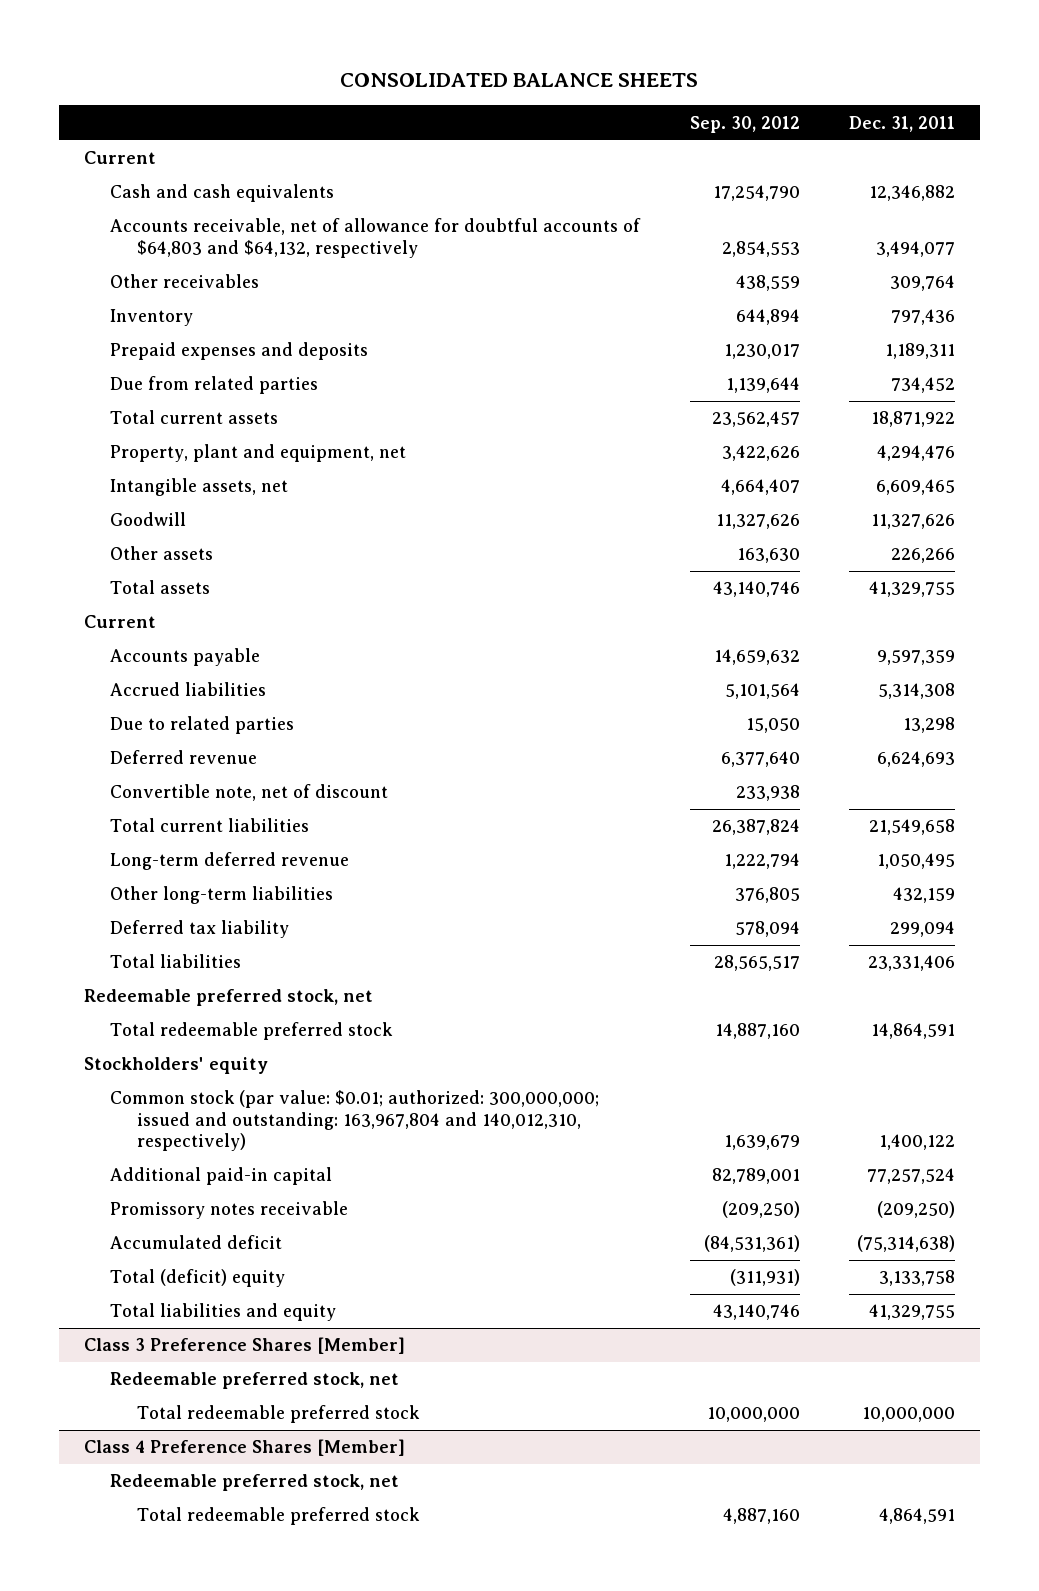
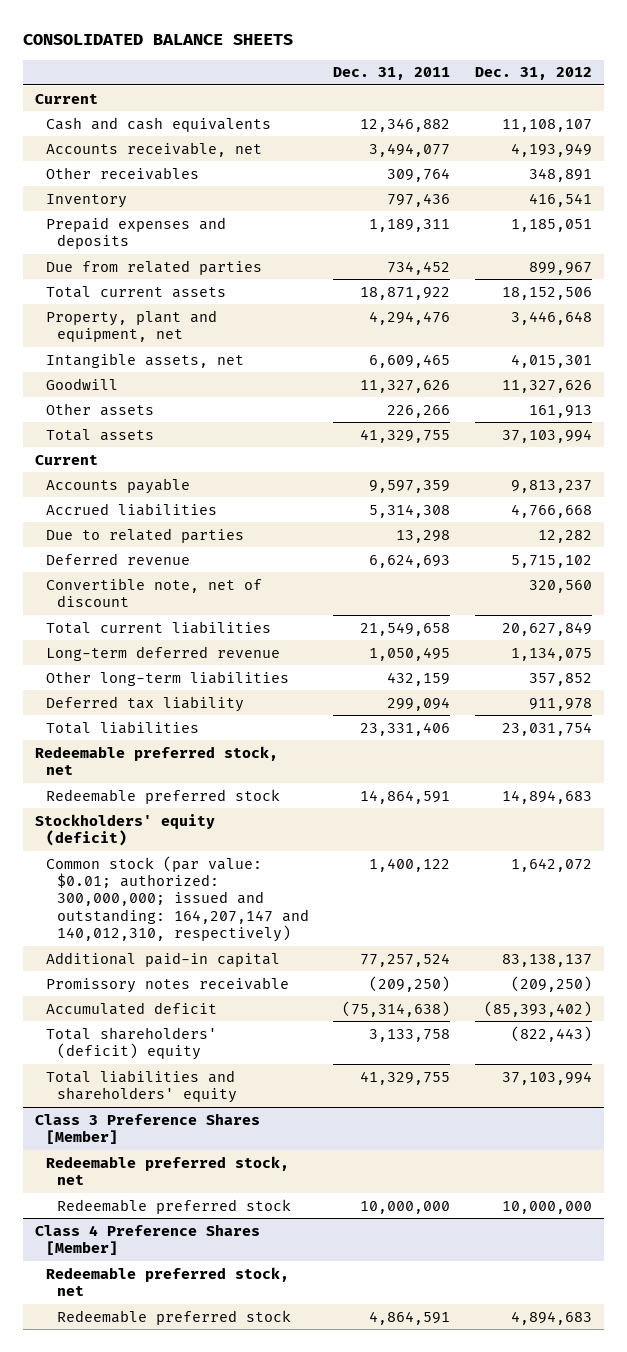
- | Sep. 30, 2012 | Dec. 31, 2011
+ | Dec. 31, 2011 | Dec. 31, 2012
- Accounts receivable, net of allowance for doubtful accounts of $64,803 and $64,132, respectively | 2,854,553 | 3,494,077
+ Accounts receivable, net | 3,494,077 | 4,193,949
- Total redeemable preferred stock | 14,887,160 | 14,864,591
- Stockholders' equity
- Common stock (par value: $0.01; authorized: 300,000,000; issued and outstanding: 163,967,804 and 140,012,310, respectively) | 1,639,679 | 1,400,122
+ Redeemable preferred stock | 14,864,591 | 14,894,683
+ Stockholders' equity (deficit)
+ Common stock (par value: $0.01; authorized: 300,000,000; issued and outstanding: 164,207,147 and 140,012,310, respectively) | 1,400,122 | 1,642,072
- Total (deficit) equity | (311,931) | 3,133,758
- Total liabilities and equity | 43,140,746 | 41,329,755
+ Total shareholders' (deficit) equity | 3,133,758 | (822,443)
+ Total liabilities and shareholders' equity | 41,329,755 | 37,103,994
@ Class 3 Preference Shares [Member]
- Total redeemable preferred stock | 10,000,000 | 10,000,000
+ Redeemable preferred stock | 10,000,000 | 10,000,000
@ Class 4 Preference Shares [Member]
- Total redeemable preferred stock | 4,887,160 | 4,864,591
+ Redeemable preferred stock | 4,864,591 | 4,894,683

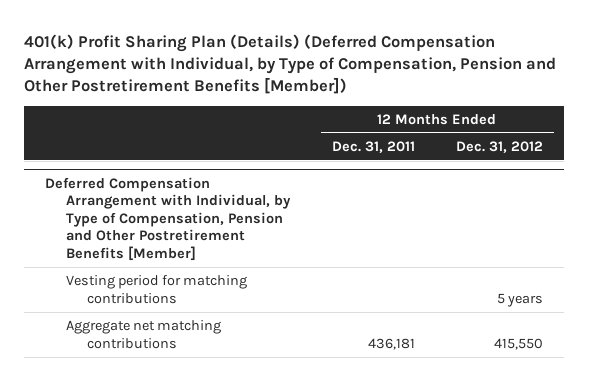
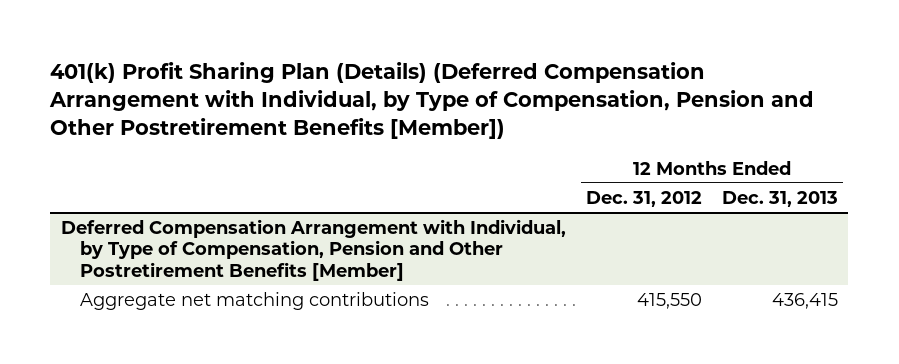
- | 12 Months Ended Dec. 31, 2011 | 12 Months Ended Dec. 31, 2012
+ | 12 Months Ended Dec. 31, 2012 | 12 Months Ended Dec. 31, 2013
@ Deferred Compensation Arrangement with Individual, by Type of Compensation, Pension and Other Postretirement Benefits [Member]
- Vesting period for matching contributions | | 5 years

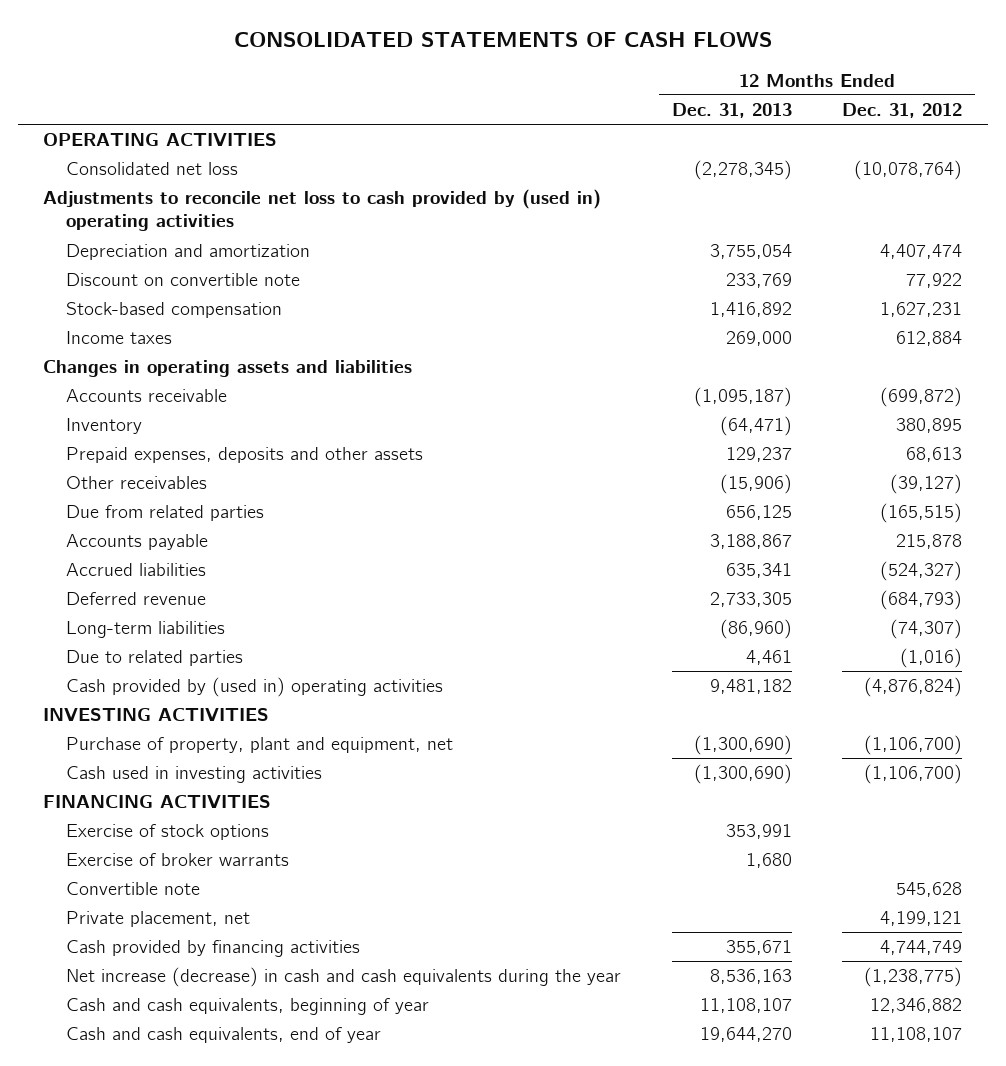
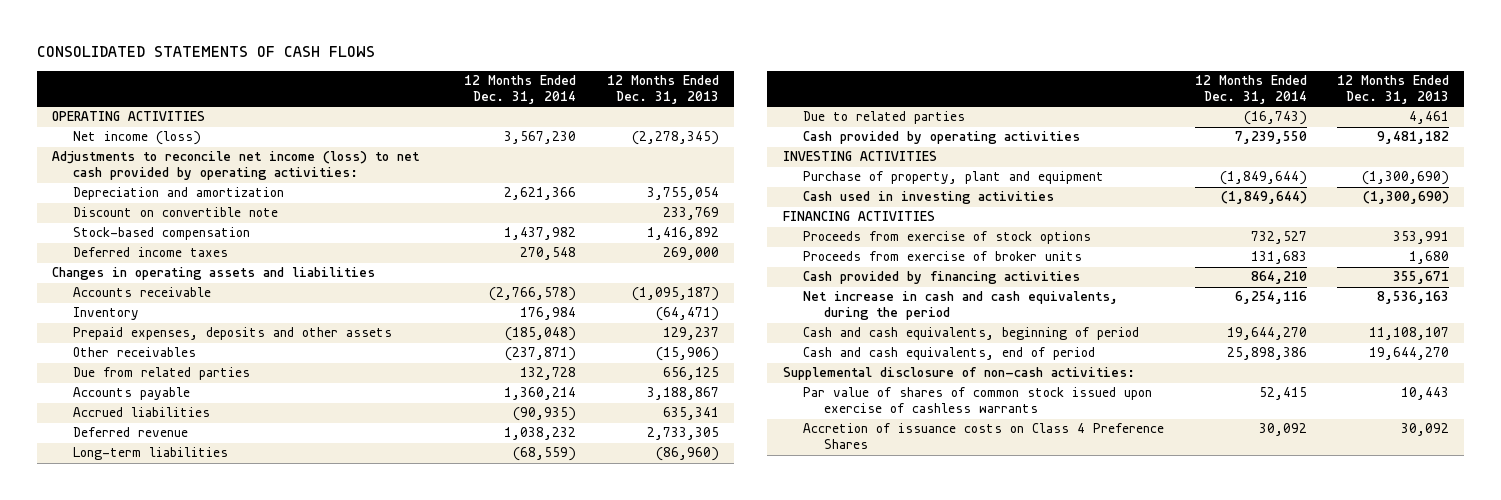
- | 12 Months Ended Dec. 31, 2013 | 12 Months Ended Dec. 31, 2012
+ | 12 Months Ended Dec. 31, 2014 | 12 Months Ended Dec. 31, 2013
- Consolidated net loss | (2,278,345) | (10,078,764)
- Adjustments to reconcile net loss to cash provided by (used in) operating activities
+ Net income (loss) | 3,567,230 | (2,278,345)
+ Adjustments to reconcile net income (loss) to net cash provided by operating activities:
- Income taxes | 269,000 | 612,884
+ Deferred income taxes | 270,548 | 269,000
- Cash provided by (used in) operating activities | 9,481,182 | (4,876,824)
+ Cash provided by operating activities | 7,239,550 | 9,481,182
- Purchase of property, plant and equipment, net | (1,300,690) | (1,106,700)
+ Purchase of property, plant and equipment | (1,849,644) | (1,300,690)
- Exercise of stock options | 353,991 |
- Exercise of broker warrants | 1,680 |
- Convertible note | | 545,628
- Private placement, net | | 4,199,121
+ Proceeds from exercise of stock options | 732,527 | 353,991
+ Proceeds from exercise of broker units | 131,683 | 1,680
- Net increase (decrease) in cash and cash equivalents during the year | 8,536,163 | (1,238,775)
- Cash and cash equivalents, beginning of year | 11,108,107 | 12,346,882
- Cash and cash equivalents, end of year | 19,644,270 | 11,108,107
+ Net increase in cash and cash equivalents, during the period | 6,254,116 | 8,536,163
+ Cash and cash equivalents, beginning of period | 19,644,270 | 11,108,107
+ Cash and cash equivalents, end of period | 25,898,386 | 19,644,270
+ Supplemental disclosure of non-cash activities:
+ Par value of shares of common stock issued upon exercise of cashless warrants | 52,415 | 10,443
+ Accretion of issuance costs on Class 4 Preference Shares | 30,092 | 30,092

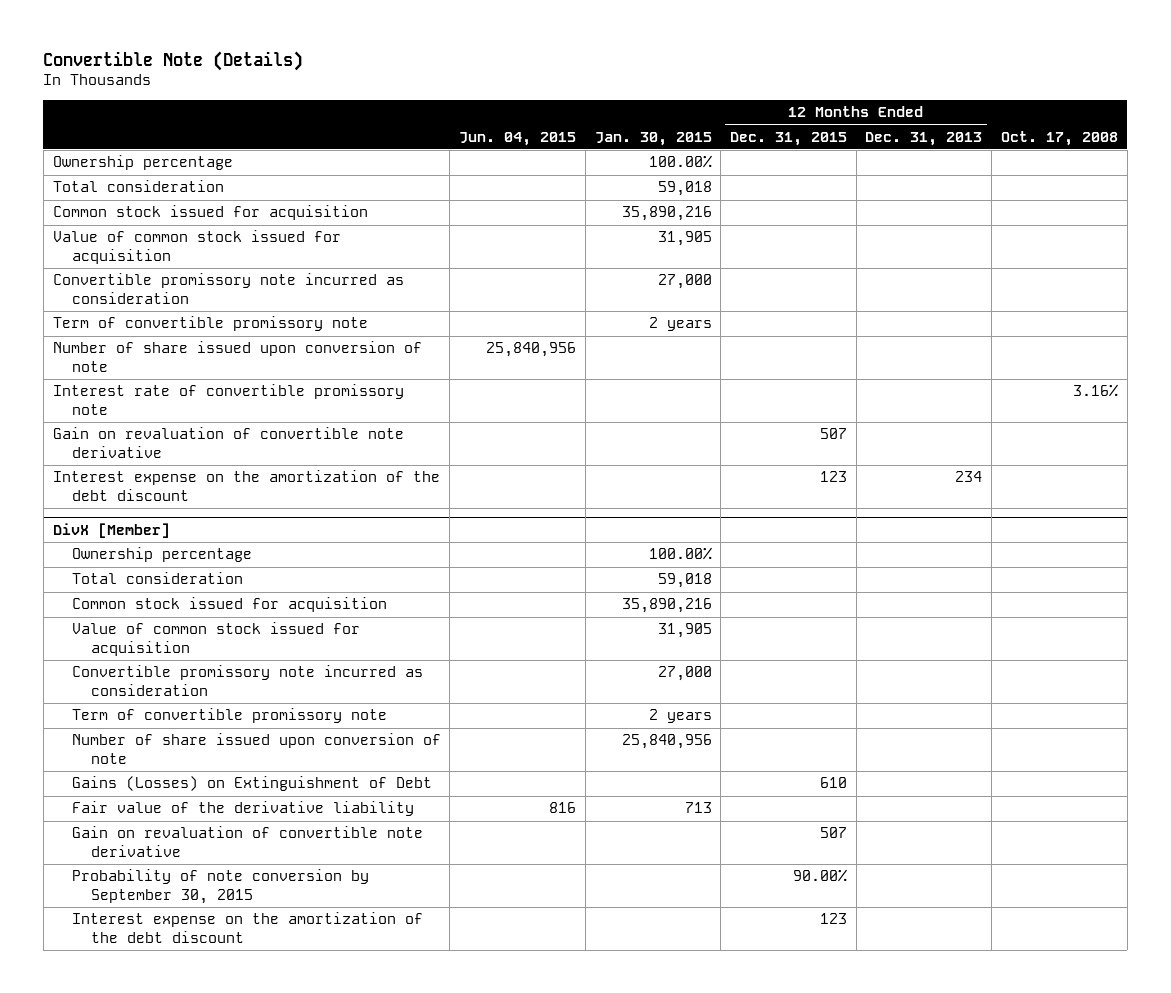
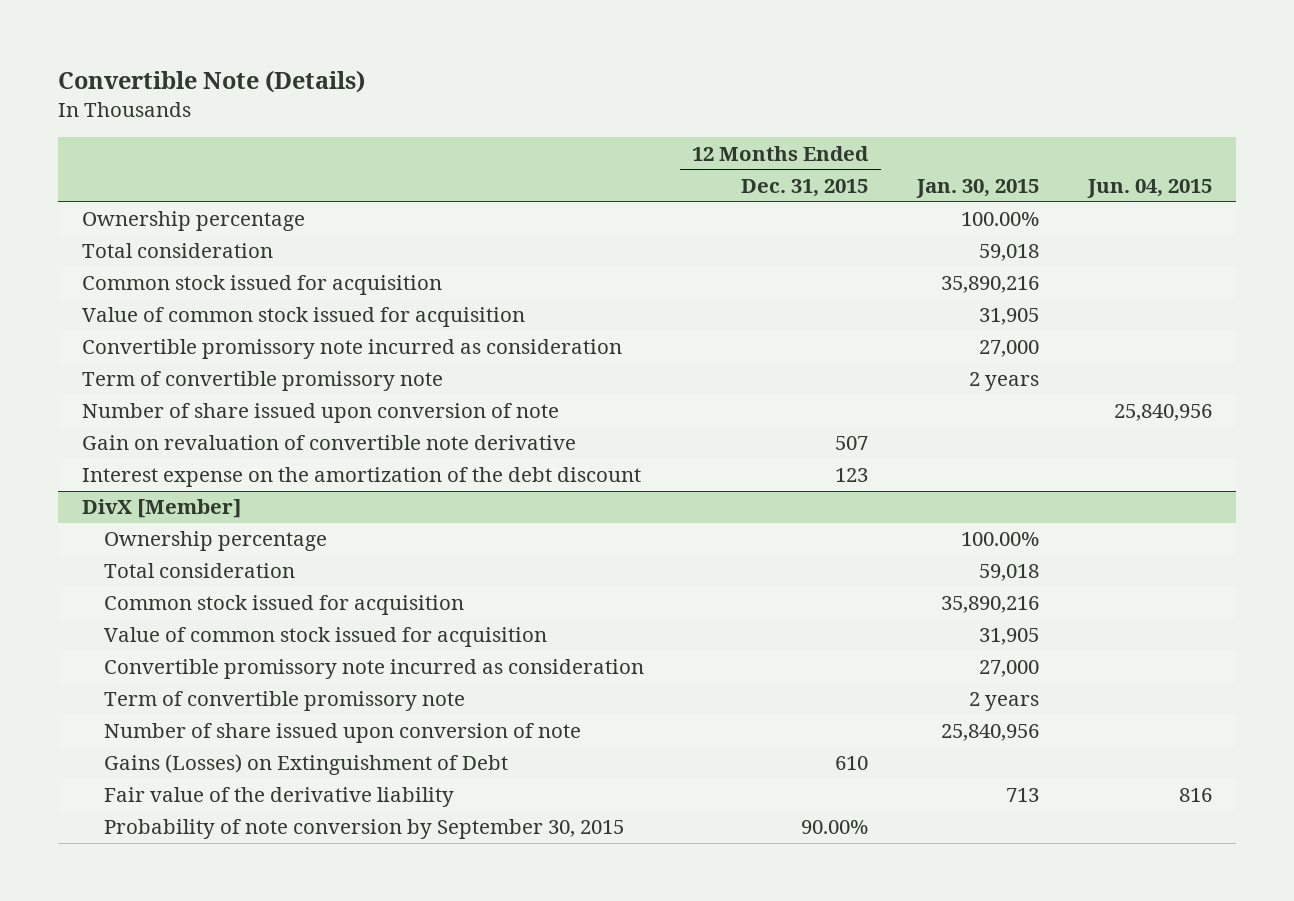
- | Jun. 04, 2015 | Jan. 30, 2015 | 12 Months Ended Dec. 31, 2015 | 12 Months Ended Dec. 31, 2013 | Oct. 17, 2008
+ | 12 Months Ended Dec. 31, 2015 | Jan. 30, 2015 | Jun. 04, 2015
- Interest rate of convertible promissory note | | | | | 3.16%
@ DivX [Member]
- Gain on revaluation of convertible note derivative | | | 507 | |
- Interest expense on the amortization of the debt discount | | | 123 | |

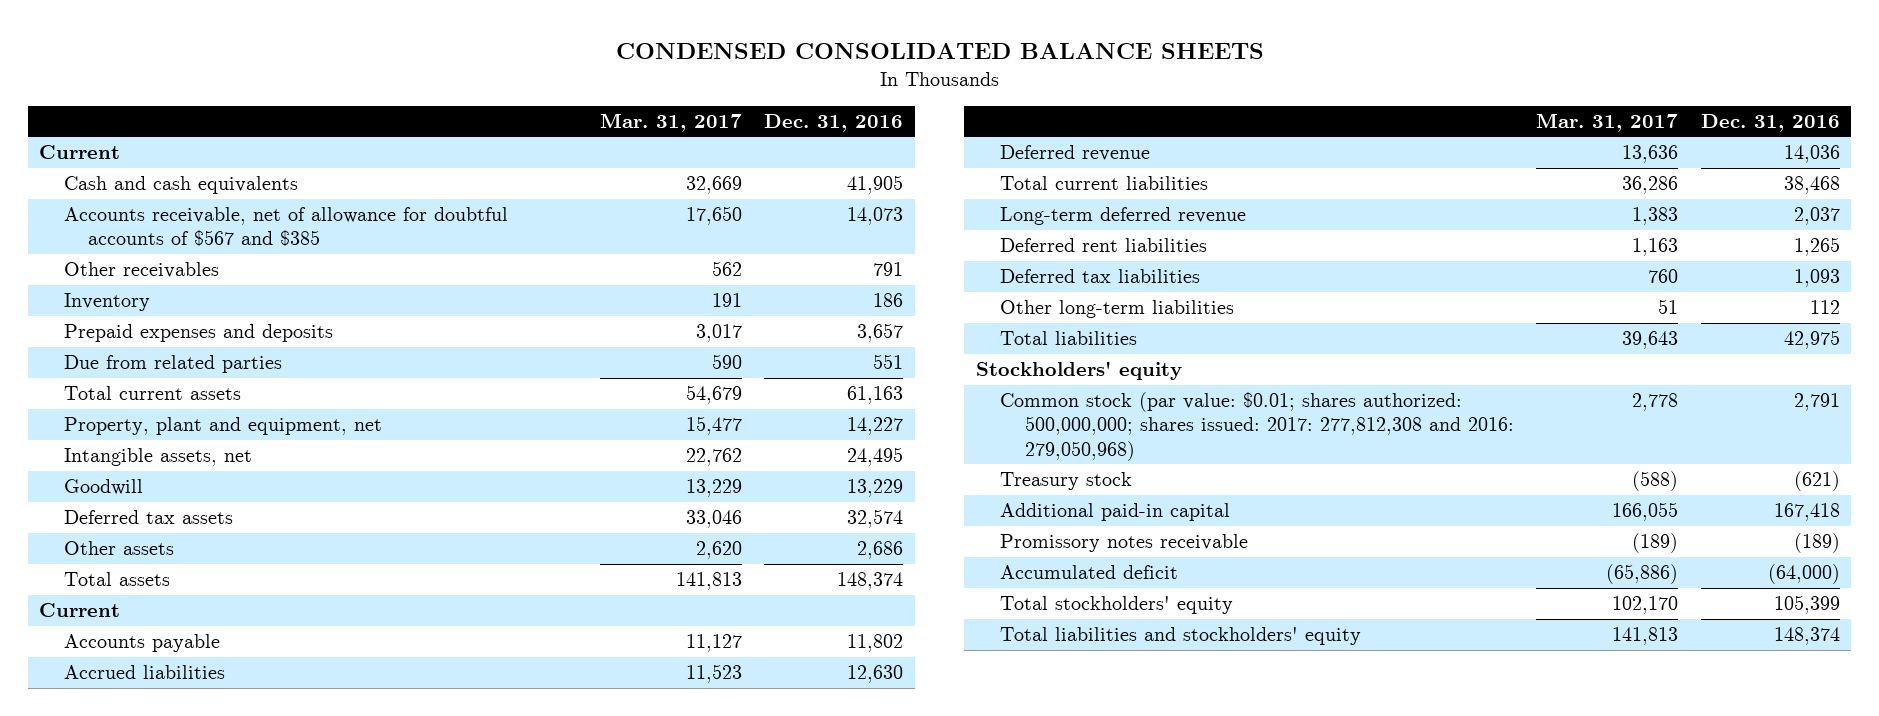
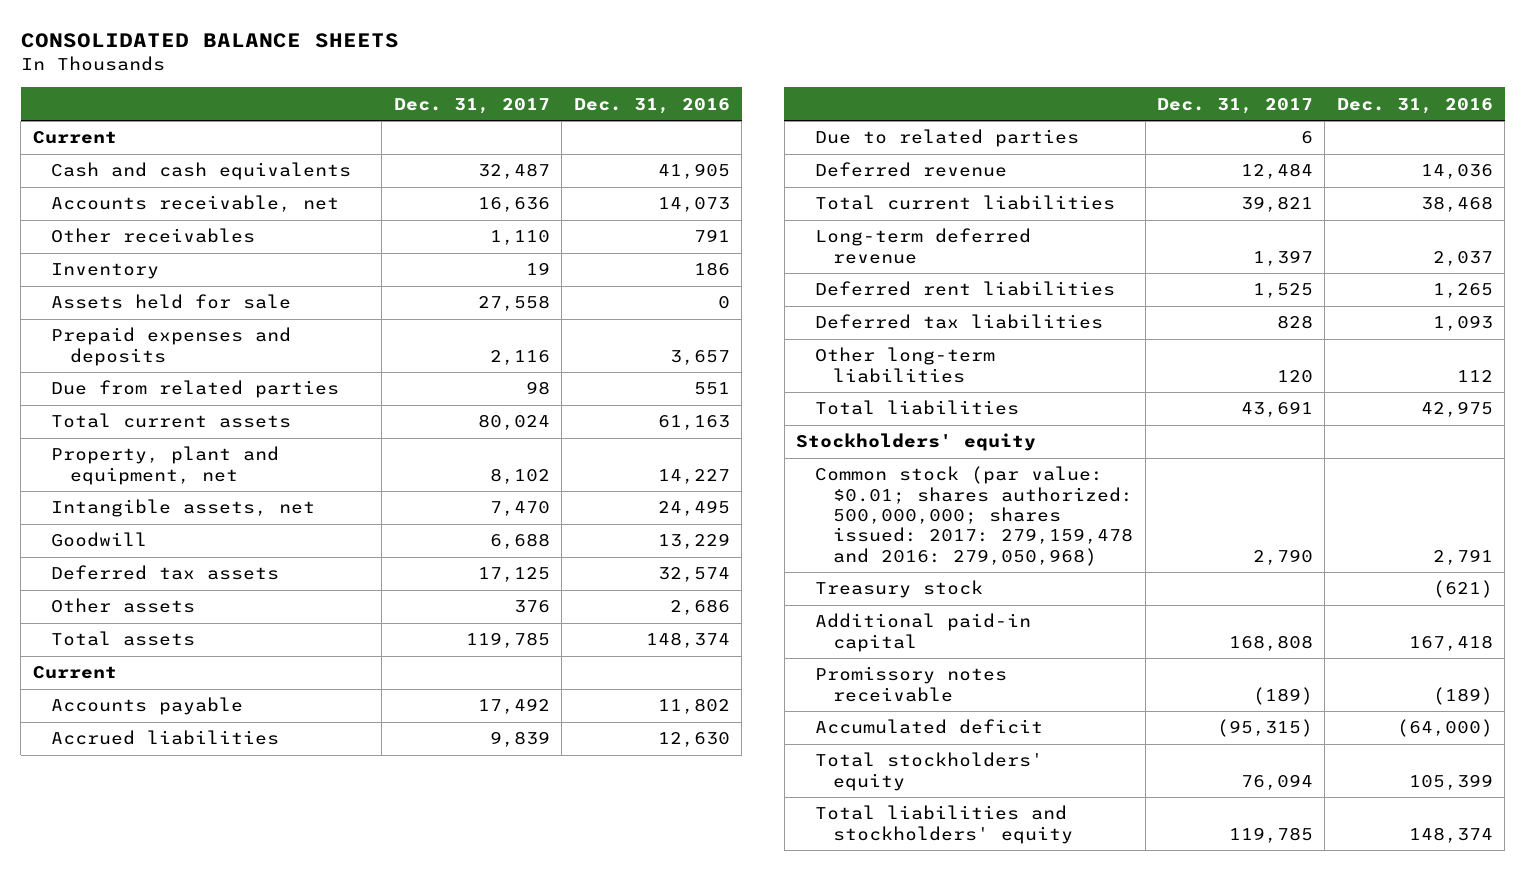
- CONDENSED CONSOLIDATED BALANCE SHEETS
+ CONSOLIDATED BALANCE SHEETS
- | Mar. 31, 2017 | Dec. 31, 2016
+ | Dec. 31, 2017 | Dec. 31, 2016
- Accounts receivable, net of allowance for doubtful accounts of $567 and $385 | 17,650 | 14,073
+ Accounts receivable, net | 16,636 | 14,073
+ Assets held for sale | 27,558 | 0
+ Due to related parties | 6 |
- Common stock (par value: $0.01; shares authorized: 500,000,000; shares issued: 2017: 277,812,308 and 2016: 279,050,968) | 2,778 | 2,791
+ Common stock (par value: $0.01; shares authorized: 500,000,000; shares issued: 2017: 279,159,478 and 2016: 279,050,968) | 2,790 | 2,791

